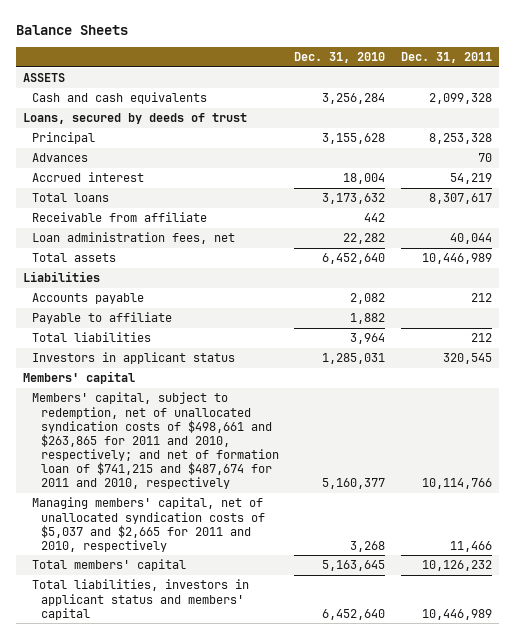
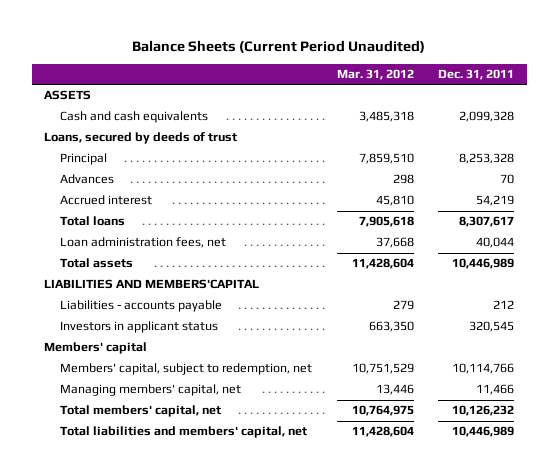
- Balance Sheets
+ Balance Sheets (Current Period Unaudited)
- | Dec. 31, 2010 | Dec. 31, 2011
+ | Mar. 31, 2012 | Dec. 31, 2011
- Receivable from affiliate | 442 |
- Liabilities
- Accounts payable | 2,082 | 212
- Payable to affiliate | 1,882 |
- Total liabilities | 3,964 | 212
+ LIABILITIES AND MEMBERS'CAPITAL
+ Liabilities - accounts payable | 279 | 212
- Members' capital, subject to redemption, net of unallocated syndication costs of $498,661 and $263,865 for 2011 and 2010, respectively; and net of formation loan of $741,215 and $487,674 for 2011 and 2010, respectively | 5,160,377 | 10,114,766
- Managing members' capital, net of unallocated syndication costs of $5,037 and $2,665 for 2011 and 2010, respectively | 3,268 | 11,466
- Total members' capital | 5,163,645 | 10,126,232
- Total liabilities, investors in applicant status and members' capital | 6,452,640 | 10,446,989
+ Members' capital, subject to redemption, net | 10,751,529 | 10,114,766
+ Managing members' capital, net | 13,446 | 11,466
+ Total members' capital, net | 10,764,975 | 10,126,232
+ Total liabilities and members' capital, net | 11,428,604 | 10,446,989

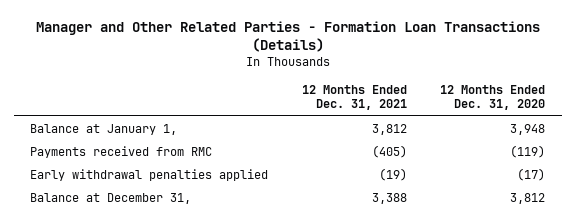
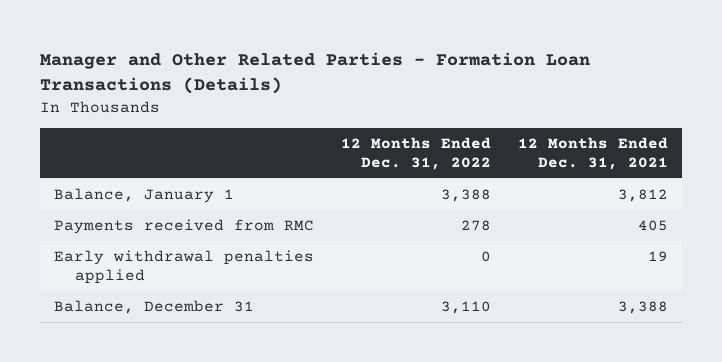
- | 12 Months Ended Dec. 31, 2021 | 12 Months Ended Dec. 31, 2020
+ | 12 Months Ended Dec. 31, 2022 | 12 Months Ended Dec. 31, 2021
- Balance at January 1, | 3,812 | 3,948
- Payments received from RMC | (405) | (119)
- Early withdrawal penalties applied | (19) | (17)
- Balance at December 31, | 3,388 | 3,812
+ Balance, January 1 | 3,388 | 3,812
+ Payments received from RMC | 278 | 405
+ Early withdrawal penalties applied | 0 | 19
+ Balance, December 31 | 3,110 | 3,388

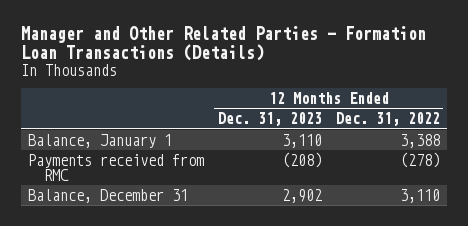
- | 12 Months Ended Dec. 31, 2022 | 12 Months Ended Dec. 31, 2021
+ | 12 Months Ended Dec. 31, 2023 | 12 Months Ended Dec. 31, 2022
- Payments received from RMC | 278 | 405
- Early withdrawal penalties applied | 0 | 19
+ Payments received from RMC | (208) | (278)

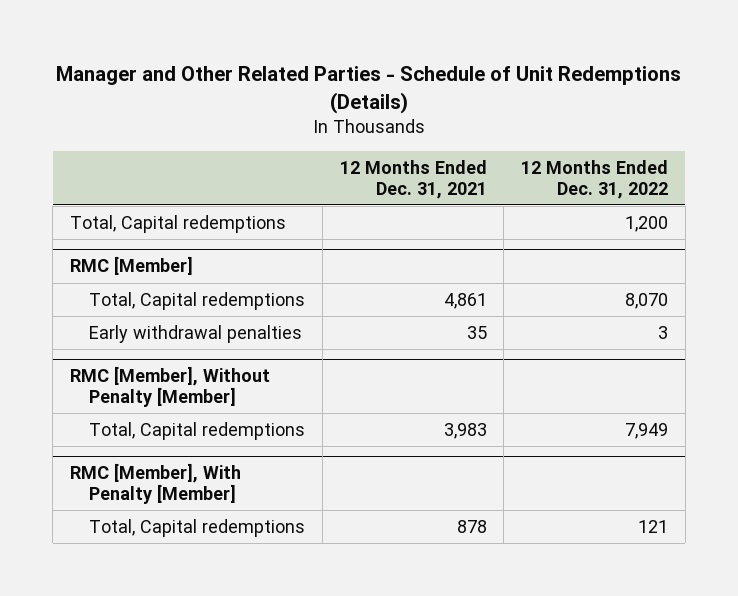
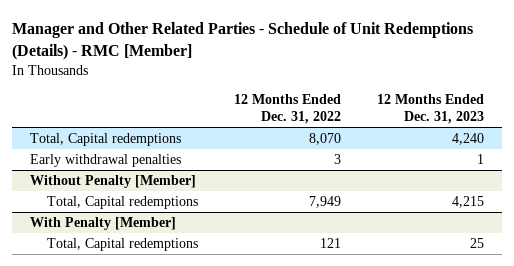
- Manager and Other Related Parties - Schedule of Unit Redemptions (Details)
+ Manager and Other Related Parties - Schedule of Unit Redemptions (Details) - RMC [Member]
- | 12 Months Ended Dec. 31, 2021 | 12 Months Ended Dec. 31, 2022
+ | 12 Months Ended Dec. 31, 2022 | 12 Months Ended Dec. 31, 2023
- Total, Capital redemptions | | 1,200
- RMC [Member]
- RMC [Member], Without Penalty [Member]
+ Without Penalty [Member]
- RMC [Member], With Penalty [Member]
+ With Penalty [Member]

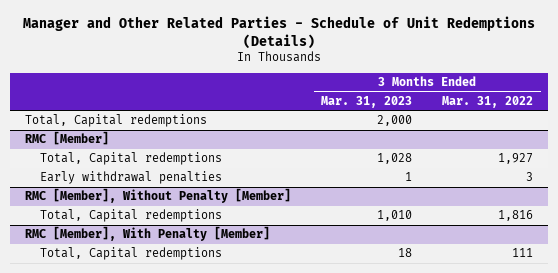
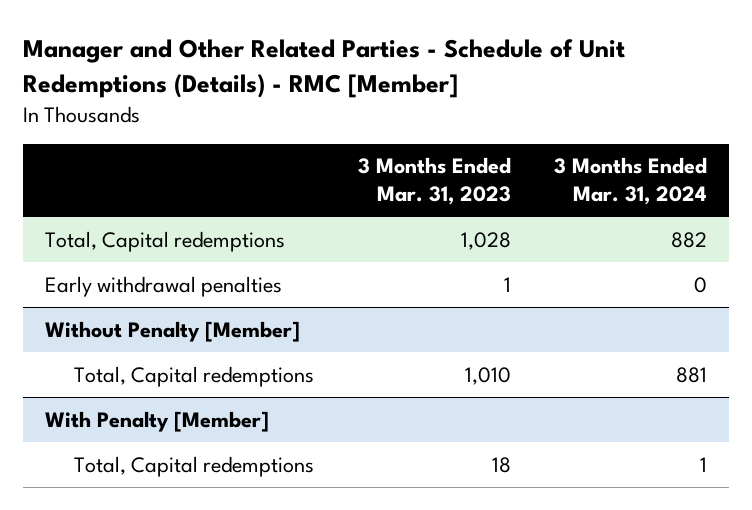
- Manager and Other Related Parties - Schedule of Unit Redemptions (Details)
+ Manager and Other Related Parties - Schedule of Unit Redemptions (Details) - RMC [Member]
- | 3 Months Ended Mar. 31, 2023 | 3 Months Ended Mar. 31, 2022
+ | 3 Months Ended Mar. 31, 2023 | 3 Months Ended Mar. 31, 2024
- Total, Capital redemptions | 2,000 |
- RMC [Member]
- RMC [Member], Without Penalty [Member]
+ Without Penalty [Member]
- RMC [Member], With Penalty [Member]
+ With Penalty [Member]

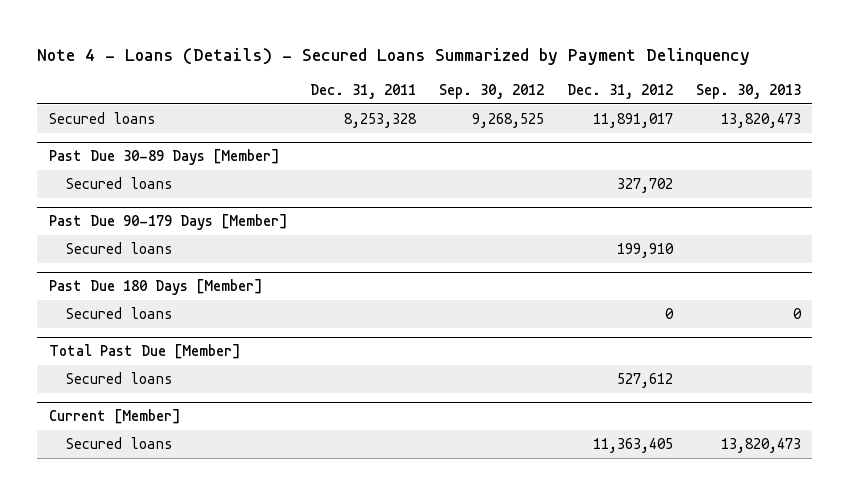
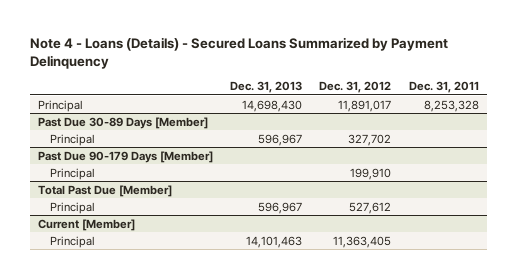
- | Dec. 31, 2011 | Sep. 30, 2012 | Dec. 31, 2012 | Sep. 30, 2013
+ | Dec. 31, 2013 | Dec. 31, 2012 | Dec. 31, 2011
- Secured loans | 8,253,328 | 9,268,525 | 11,891,017 | 13,820,473
+ Principal | 14,698,430 | 11,891,017 | 8,253,328
@ Past Due 30-89 Days [Member]
- Secured loans | | | 327,702 |
+ Principal | 596,967 | 327,702 |
@ Past Due 90-179 Days [Member]
- Secured loans | | | 199,910 |
- Past Due 180 Days [Member]
- Secured loans | | | 0 | 0
@ Past Due 90-179 Days [Member]
+ Principal | | 199,910 |
@ Total Past Due [Member]
- Secured loans | | | 527,612 |
+ Principal | 596,967 | 527,612 |
@ Current [Member]
- Secured loans | | | 11,363,405 | 13,820,473
+ Principal | 14,101,463 | 11,363,405 |

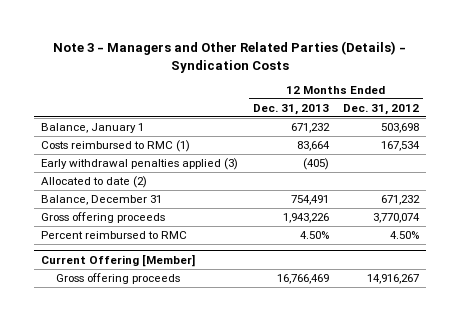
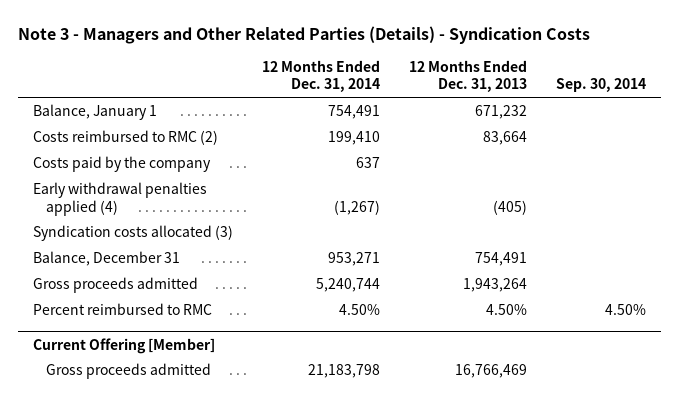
- | 12 Months Ended Dec. 31, 2013 | 12 Months Ended Dec. 31, 2012
+ | 12 Months Ended Dec. 31, 2014 | 12 Months Ended Dec. 31, 2013 | Sep. 30, 2014
- Costs reimbursed to RMC (1) | 83,664 | 167,534
- Early withdrawal penalties applied (3) | (405) |
- Allocated to date (2)
+ Costs reimbursed to RMC (2) | 199,410 | 83,664 |
+ Costs paid by the company | 637 | |
+ Early withdrawal penalties applied (4) | (1,267) | (405) |
+ Syndication costs allocated (3)
- Gross offering proceeds | 1,943,226 | 3,770,074
+ Gross proceeds admitted | 5,240,744 | 1,943,264 |
@ Current Offering [Member]
- Gross offering proceeds | 16,766,469 | 14,916,267
+ Gross proceeds admitted | 21,183,798 | 16,766,469 |

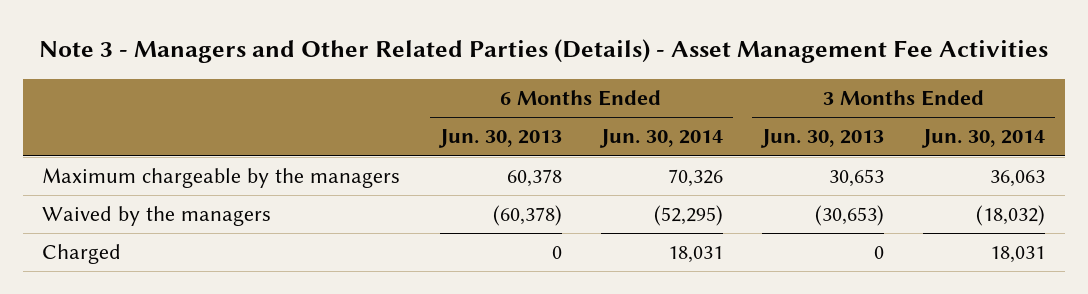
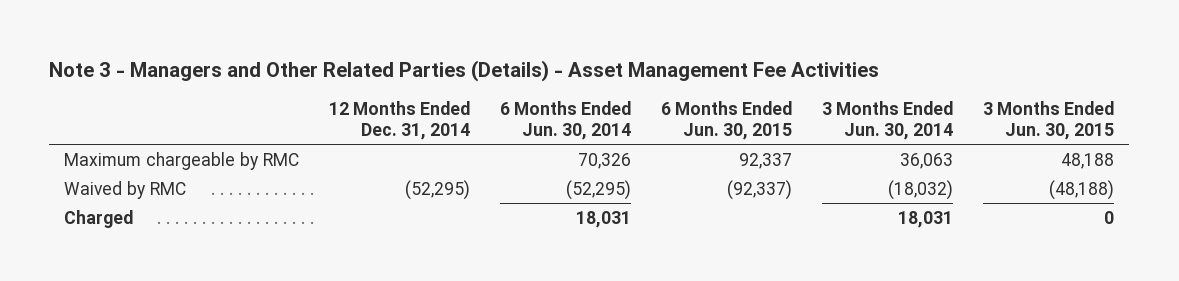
- | 6 Months Ended Jun. 30, 2013 | 6 Months Ended Jun. 30, 2014 | 3 Months Ended Jun. 30, 2013 | 3 Months Ended Jun. 30, 2014
+ | 12 Months Ended Dec. 31, 2014 | 6 Months Ended Jun. 30, 2014 | 6 Months Ended Jun. 30, 2015 | 3 Months Ended Jun. 30, 2014 | 3 Months Ended Jun. 30, 2015
- Maximum chargeable by the managers | 60,378 | 70,326 | 30,653 | 36,063
- Waived by the managers | (60,378) | (52,295) | (30,653) | (18,032)
+ Maximum chargeable by RMC | | 70,326 | 92,337 | 36,063 | 48,188
+ Waived by RMC | (52,295) | (52,295) | (92,337) | (18,032) | (48,188)

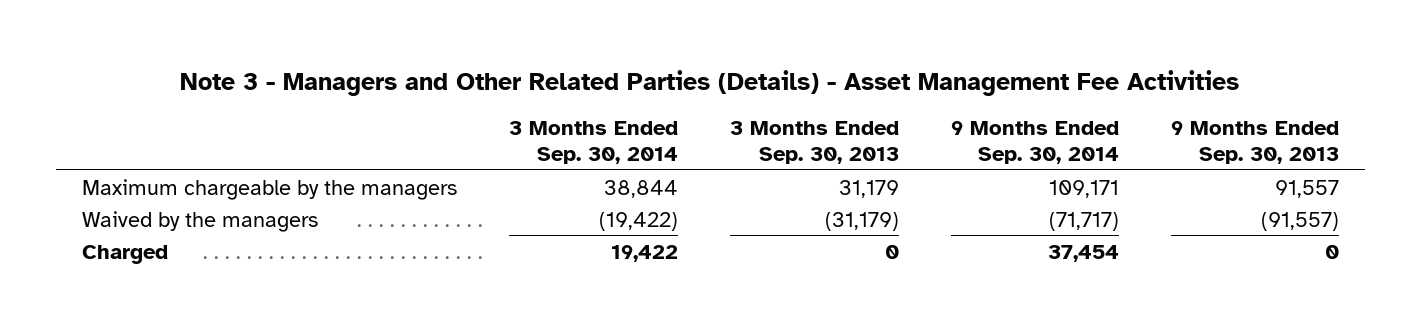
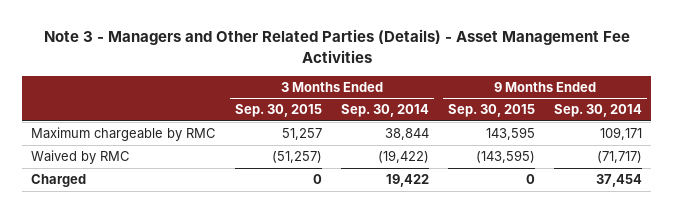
- | 3 Months Ended Sep. 30, 2014 | 3 Months Ended Sep. 30, 2013 | 9 Months Ended Sep. 30, 2014 | 9 Months Ended Sep. 30, 2013
+ | 3 Months Ended Sep. 30, 2015 | 3 Months Ended Sep. 30, 2014 | 9 Months Ended Sep. 30, 2015 | 9 Months Ended Sep. 30, 2014
- Maximum chargeable by the managers | 38,844 | 31,179 | 109,171 | 91,557
- Waived by the managers | (19,422) | (31,179) | (71,717) | (91,557)
+ Maximum chargeable by RMC | 51,257 | 38,844 | 143,595 | 109,171
+ Waived by RMC | (51,257) | (19,422) | (143,595) | (71,717)

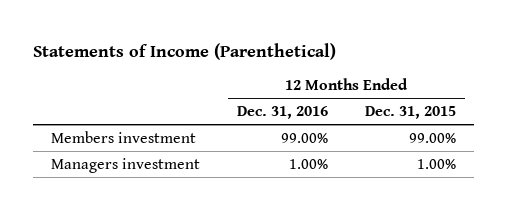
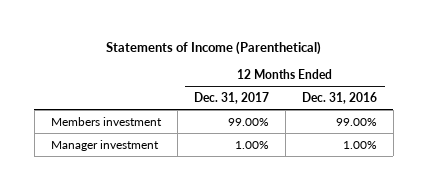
- | 12 Months Ended Dec. 31, 2016 | 12 Months Ended Dec. 31, 2015
+ | 12 Months Ended Dec. 31, 2017 | 12 Months Ended Dec. 31, 2016
- Managers investment | 1.00% | 1.00%
+ Manager investment | 1.00% | 1.00%

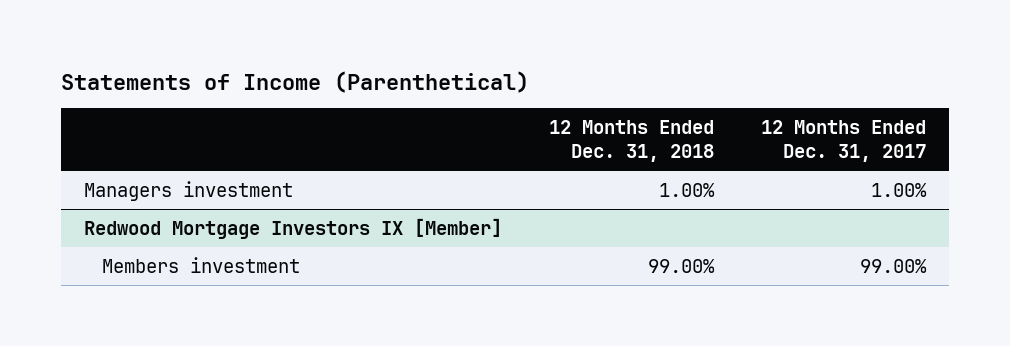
- | 12 Months Ended Dec. 31, 2017 | 12 Months Ended Dec. 31, 2016
+ | 12 Months Ended Dec. 31, 2018 | 12 Months Ended Dec. 31, 2017
+ Managers investment | 1.00% | 1.00%
+ Redwood Mortgage Investors IX [Member]
- Manager investment | 1.00% | 1.00%

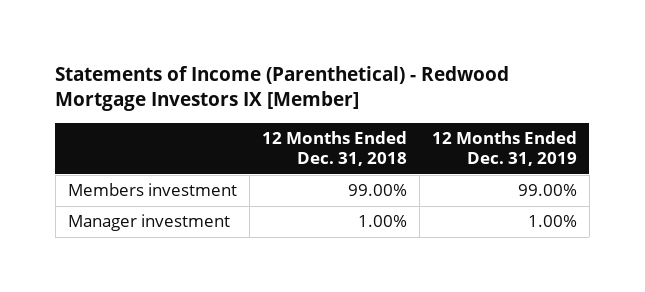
- Statements of Income (Parenthetical)
+ Statements of Income (Parenthetical) - Redwood Mortgage Investors IX [Member]
- | 12 Months Ended Dec. 31, 2018 | 12 Months Ended Dec. 31, 2017
+ | 12 Months Ended Dec. 31, 2018 | 12 Months Ended Dec. 31, 2019
- Managers investment | 1.00% | 1.00%
- Redwood Mortgage Investors IX [Member]
+ Manager investment | 1.00% | 1.00%

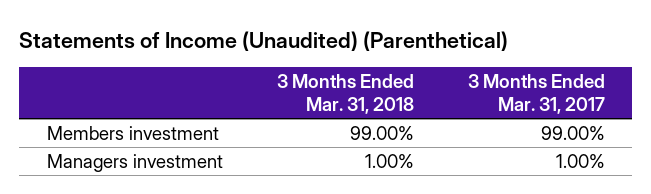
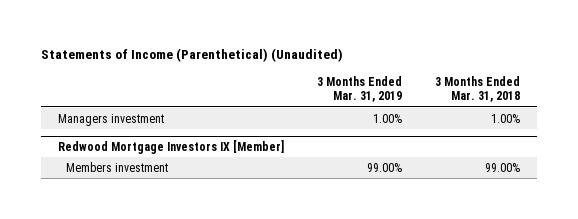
- Statements of Income (Unaudited) (Parenthetical)
+ Statements of Income (Parenthetical) (Unaudited)
- | 3 Months Ended Mar. 31, 2018 | 3 Months Ended Mar. 31, 2017
+ | 3 Months Ended Mar. 31, 2019 | 3 Months Ended Mar. 31, 2018
- Members investment | 99.00% | 99.00%
+ Redwood Mortgage Investors IX [Member]
+ Members investment | 99.00% | 99.00%

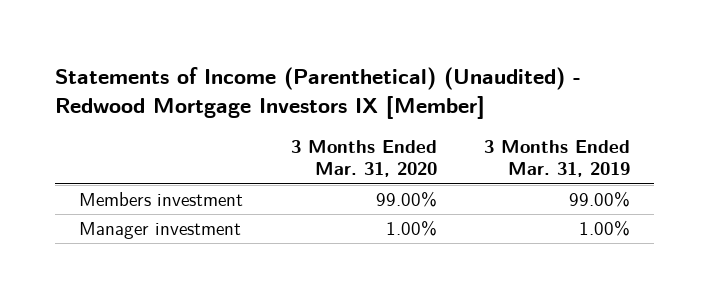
- Statements of Income (Parenthetical) (Unaudited)
+ Statements of Income (Parenthetical) (Unaudited) - Redwood Mortgage Investors IX [Member]
- | 3 Months Ended Mar. 31, 2019 | 3 Months Ended Mar. 31, 2018
+ | 3 Months Ended Mar. 31, 2020 | 3 Months Ended Mar. 31, 2019
- Managers investment | 1.00% | 1.00%
- Redwood Mortgage Investors IX [Member]
+ Manager investment | 1.00% | 1.00%

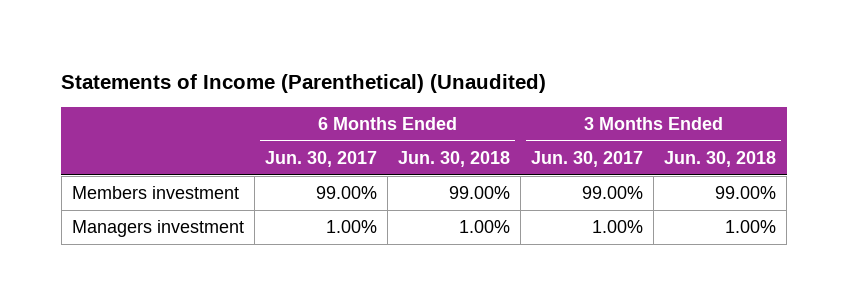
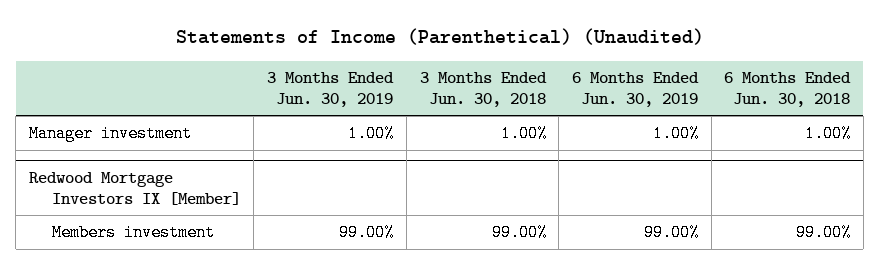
- | 6 Months Ended Jun. 30, 2017 | 6 Months Ended Jun. 30, 2018 | 3 Months Ended Jun. 30, 2017 | 3 Months Ended Jun. 30, 2018
+ | 3 Months Ended Jun. 30, 2019 | 3 Months Ended Jun. 30, 2018 | 6 Months Ended Jun. 30, 2019 | 6 Months Ended Jun. 30, 2018
+ Manager investment | 1.00% | 1.00% | 1.00% | 1.00%
+ Redwood Mortgage Investors IX [Member]
- Managers investment | 1.00% | 1.00% | 1.00% | 1.00%

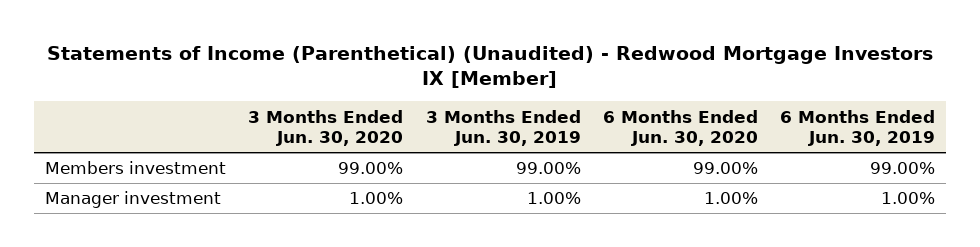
- Statements of Income (Parenthetical) (Unaudited)
+ Statements of Income (Parenthetical) (Unaudited) - Redwood Mortgage Investors IX [Member]
- | 3 Months Ended Jun. 30, 2019 | 3 Months Ended Jun. 30, 2018 | 6 Months Ended Jun. 30, 2019 | 6 Months Ended Jun. 30, 2018
+ | 3 Months Ended Jun. 30, 2020 | 3 Months Ended Jun. 30, 2019 | 6 Months Ended Jun. 30, 2020 | 6 Months Ended Jun. 30, 2019
- Redwood Mortgage Investors IX [Member]
moved down: Manager investment | 1.00% | 1.00% | 1.00% | 1.00%

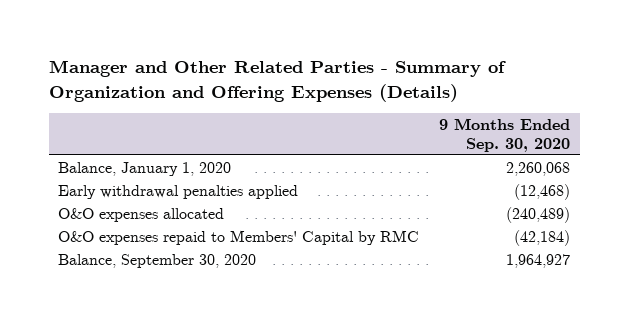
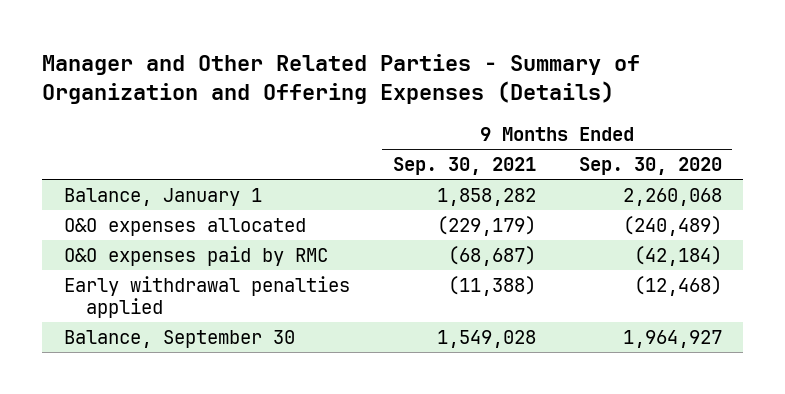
- | 9 Months Ended Sep. 30, 2020
+ | 9 Months Ended Sep. 30, 2021 | 9 Months Ended Sep. 30, 2020
- Balance, January 1, 2020 | 2,260,068
+ Balance, January 1 | 1,858,282 | 2,260,068
- O&O expenses repaid to Members' Capital by RMC | (42,184)
- Balance, September 30, 2020 | 1,964,927
+ O&O expenses paid by RMC | (68,687) | (42,184)
moved down: Early withdrawal penalties applied | (11,388) | (12,468)
+ Balance, September 30 | 1,549,028 | 1,964,927

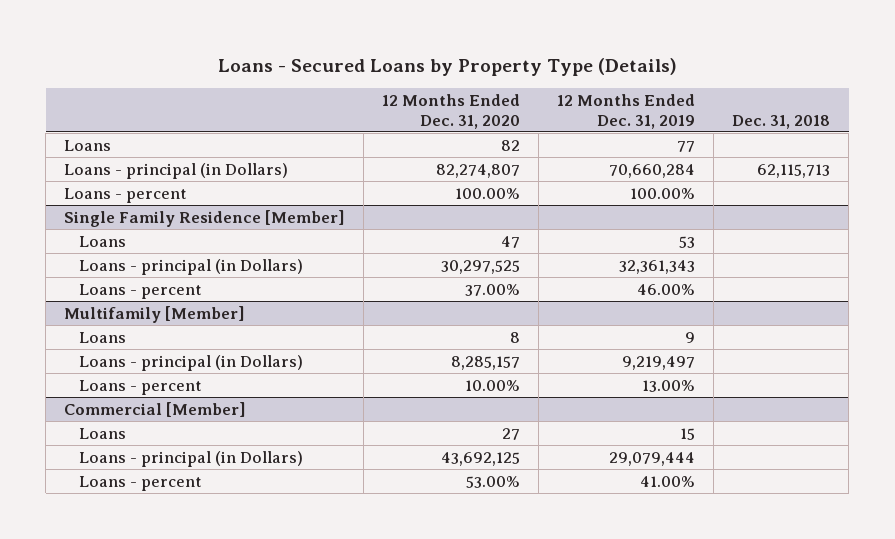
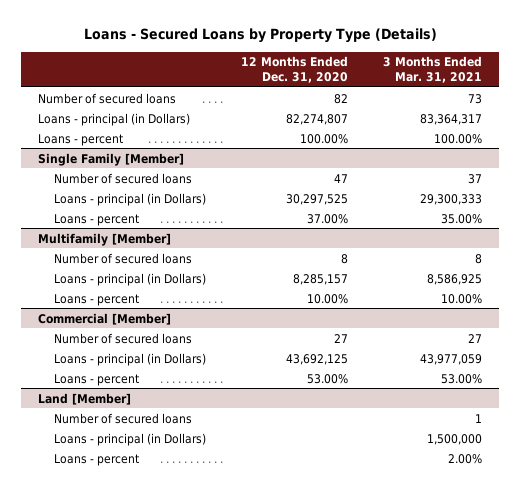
- | 12 Months Ended Dec. 31, 2020 | 12 Months Ended Dec. 31, 2019 | Dec. 31, 2018
+ | 12 Months Ended Dec. 31, 2020 | 3 Months Ended Mar. 31, 2021
- Loans | 82 | 77 |
+ Number of secured loans | 82 | 73
- Single Family Residence [Member]
- Loans | 47 | 53 |
+ Single Family [Member]
+ Number of secured loans | 47 | 37
@ Multifamily [Member]
- Loans | 8 | 9 |
+ Number of secured loans | 8 | 8
@ Commercial [Member]
- Loans | 27 | 15 |
+ Number of secured loans | 27 | 27
+ Land [Member]
+ Number of secured loans | | 1
+ Loans - principal (in Dollars) | | 1,500,000
+ Loans - percent | | 2.00%

